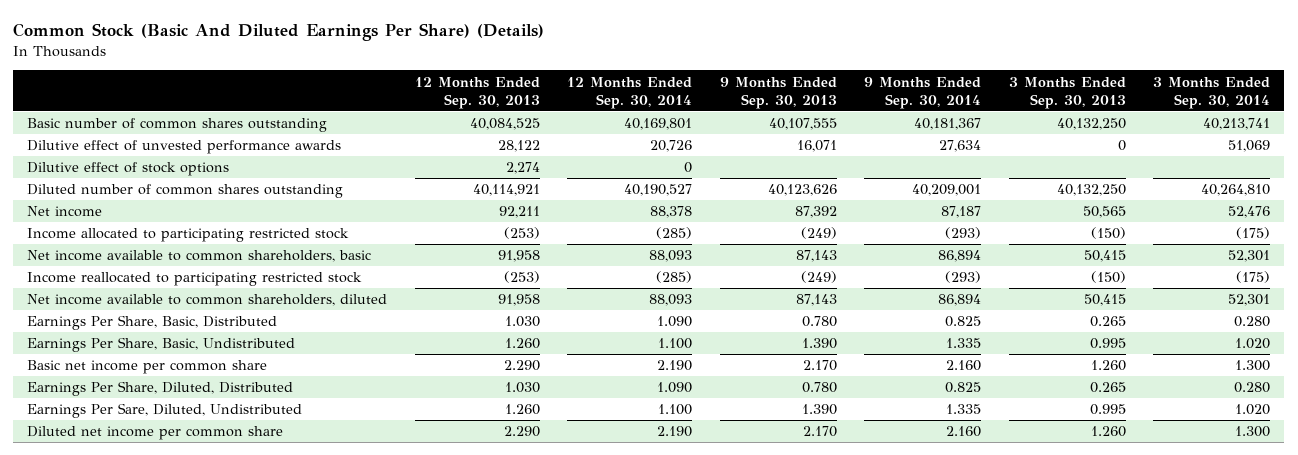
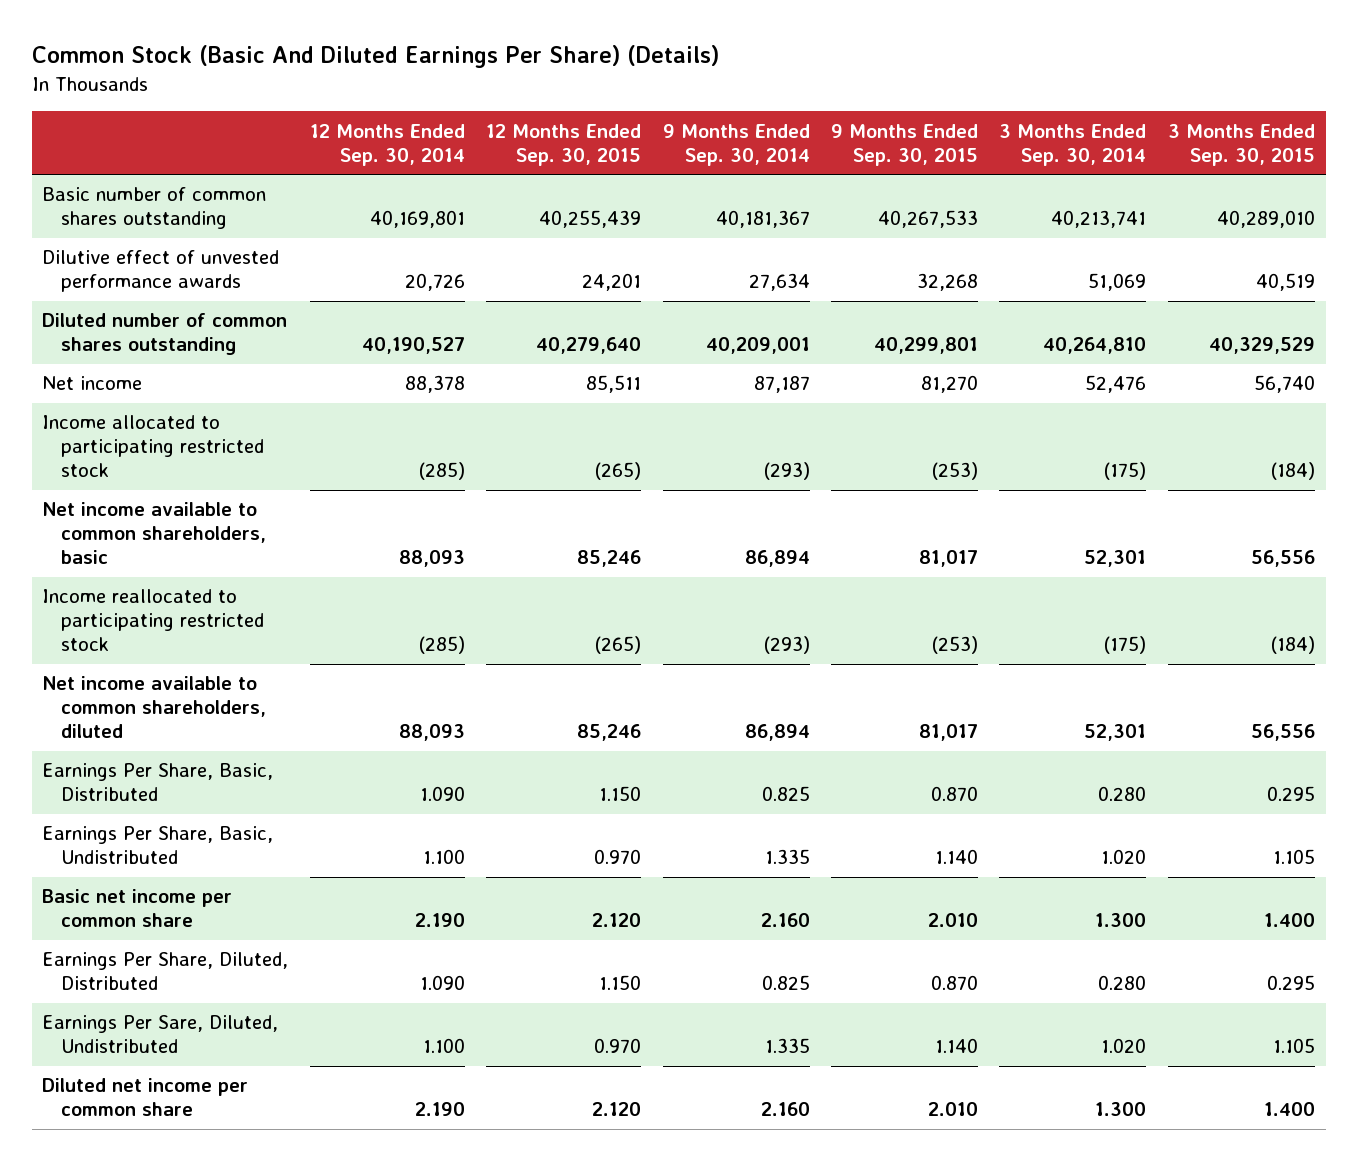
- | 12 Months Ended Sep. 30, 2013 | 12 Months Ended Sep. 30, 2014 | 9 Months Ended Sep. 30, 2013 | 9 Months Ended Sep. 30, 2014 | 3 Months Ended Sep. 30, 2013 | 3 Months Ended Sep. 30, 2014
+ | 12 Months Ended Sep. 30, 2014 | 12 Months Ended Sep. 30, 2015 | 9 Months Ended Sep. 30, 2014 | 9 Months Ended Sep. 30, 2015 | 3 Months Ended Sep. 30, 2014 | 3 Months Ended Sep. 30, 2015
- Dilutive effect of stock options | 2,274 | 0 | | | |

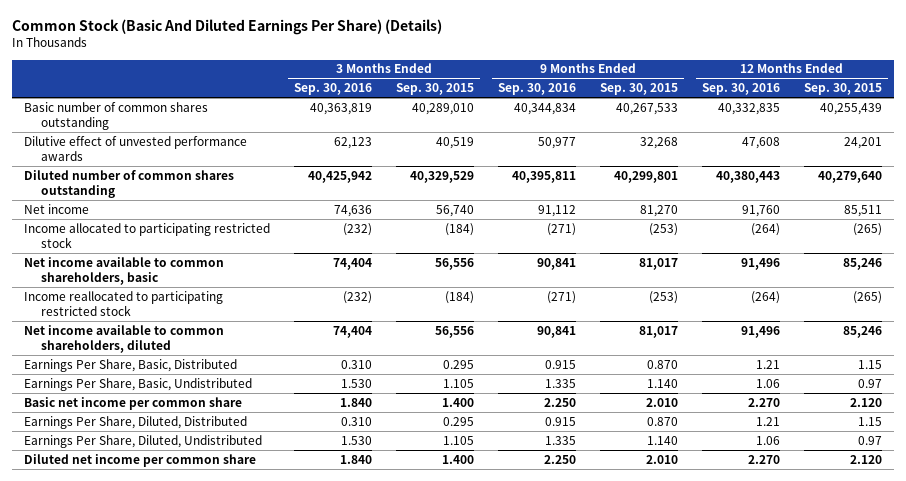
- | 12 Months Ended Sep. 30, 2014 | 12 Months Ended Sep. 30, 2015 | 9 Months Ended Sep. 30, 2014 | 9 Months Ended Sep. 30, 2015 | 3 Months Ended Sep. 30, 2014 | 3 Months Ended Sep. 30, 2015
+ | 3 Months Ended Sep. 30, 2016 | 3 Months Ended Sep. 30, 2015 | 9 Months Ended Sep. 30, 2016 | 9 Months Ended Sep. 30, 2015 | 12 Months Ended Sep. 30, 2016 | 12 Months Ended Sep. 30, 2015
- Earnings Per Share, Basic, Distributed | 1.090 | 1.150 | 0.825 | 0.870 | 0.280 | 0.295
- Earnings Per Share, Basic, Undistributed | 1.100 | 0.970 | 1.335 | 1.140 | 1.020 | 1.105
+ Earnings Per Share, Basic, Distributed | 0.310 | 0.295 | 0.915 | 0.870 | 1.21 | 1.15
+ Earnings Per Share, Basic, Undistributed | 1.530 | 1.105 | 1.335 | 1.140 | 1.06 | 0.97
- Earnings Per Share, Diluted, Distributed | 1.090 | 1.150 | 0.825 | 0.870 | 0.280 | 0.295
- Earnings Per Sare, Diluted, Undistributed | 1.100 | 0.970 | 1.335 | 1.140 | 1.020 | 1.105
+ Earnings Per Share, Diluted, Distributed | 0.310 | 0.295 | 0.915 | 0.870 | 1.21 | 1.15
+ Earnings Per Share, Diluted, Undistributed | 1.530 | 1.105 | 1.335 | 1.140 | 1.06 | 0.97

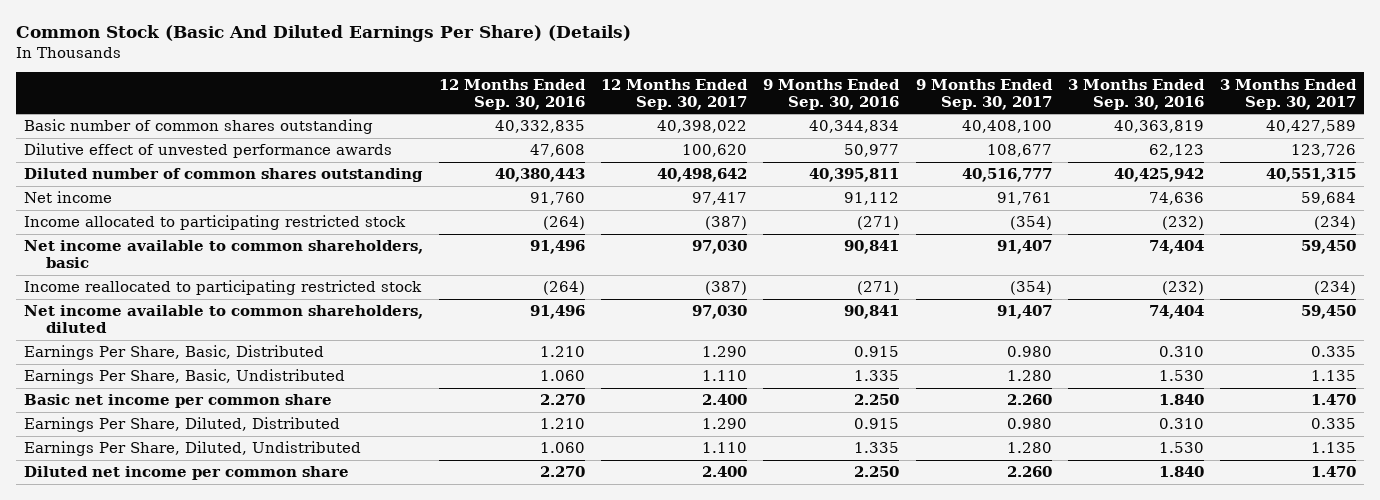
- | 3 Months Ended Sep. 30, 2016 | 3 Months Ended Sep. 30, 2015 | 9 Months Ended Sep. 30, 2016 | 9 Months Ended Sep. 30, 2015 | 12 Months Ended Sep. 30, 2016 | 12 Months Ended Sep. 30, 2015
+ | 12 Months Ended Sep. 30, 2016 | 12 Months Ended Sep. 30, 2017 | 9 Months Ended Sep. 30, 2016 | 9 Months Ended Sep. 30, 2017 | 3 Months Ended Sep. 30, 2016 | 3 Months Ended Sep. 30, 2017
- Earnings Per Share, Basic, Distributed | 0.310 | 0.295 | 0.915 | 0.870 | 1.21 | 1.15
- Earnings Per Share, Basic, Undistributed | 1.530 | 1.105 | 1.335 | 1.140 | 1.06 | 0.97
+ Earnings Per Share, Basic, Distributed | 1.210 | 1.290 | 0.915 | 0.980 | 0.310 | 0.335
+ Earnings Per Share, Basic, Undistributed | 1.060 | 1.110 | 1.335 | 1.280 | 1.530 | 1.135
- Earnings Per Share, Diluted, Distributed | 0.310 | 0.295 | 0.915 | 0.870 | 1.21 | 1.15
- Earnings Per Share, Diluted, Undistributed | 1.530 | 1.105 | 1.335 | 1.140 | 1.06 | 0.97
+ Earnings Per Share, Diluted, Distributed | 1.210 | 1.290 | 0.915 | 0.980 | 0.310 | 0.335
+ Earnings Per Share, Diluted, Undistributed | 1.060 | 1.110 | 1.335 | 1.280 | 1.530 | 1.135

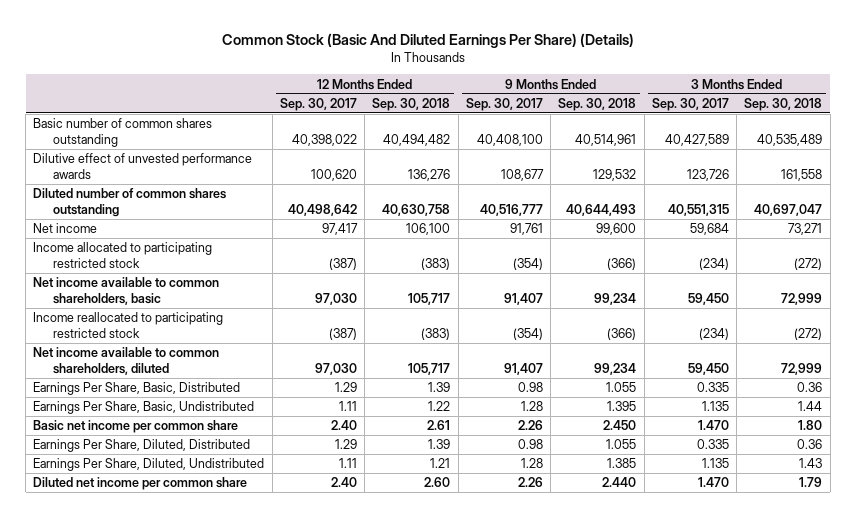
- | 12 Months Ended Sep. 30, 2016 | 12 Months Ended Sep. 30, 2017 | 9 Months Ended Sep. 30, 2016 | 9 Months Ended Sep. 30, 2017 | 3 Months Ended Sep. 30, 2016 | 3 Months Ended Sep. 30, 2017
+ | 12 Months Ended Sep. 30, 2017 | 12 Months Ended Sep. 30, 2018 | 9 Months Ended Sep. 30, 2017 | 9 Months Ended Sep. 30, 2018 | 3 Months Ended Sep. 30, 2017 | 3 Months Ended Sep. 30, 2018
- Earnings Per Share, Basic, Distributed | 1.210 | 1.290 | 0.915 | 0.980 | 0.310 | 0.335
- Earnings Per Share, Basic, Undistributed | 1.060 | 1.110 | 1.335 | 1.280 | 1.530 | 1.135
- Basic net income per common share | 2.270 | 2.400 | 2.250 | 2.260 | 1.840 | 1.470
- Earnings Per Share, Diluted, Distributed | 1.210 | 1.290 | 0.915 | 0.980 | 0.310 | 0.335
- Earnings Per Share, Diluted, Undistributed | 1.060 | 1.110 | 1.335 | 1.280 | 1.530 | 1.135
- Diluted net income per common share | 2.270 | 2.400 | 2.250 | 2.260 | 1.840 | 1.470
+ Earnings Per Share, Basic, Distributed | 1.29 | 1.39 | 0.98 | 1.055 | 0.335 | 0.36
+ Earnings Per Share, Basic, Undistributed | 1.11 | 1.22 | 1.28 | 1.395 | 1.135 | 1.44
+ Basic net income per common share | 2.40 | 2.61 | 2.26 | 2.450 | 1.470 | 1.80
+ Earnings Per Share, Diluted, Distributed | 1.29 | 1.39 | 0.98 | 1.055 | 0.335 | 0.36
+ Earnings Per Share, Diluted, Undistributed | 1.11 | 1.21 | 1.28 | 1.385 | 1.135 | 1.43
+ Diluted net income per common share | 2.40 | 2.60 | 2.26 | 2.440 | 1.470 | 1.79

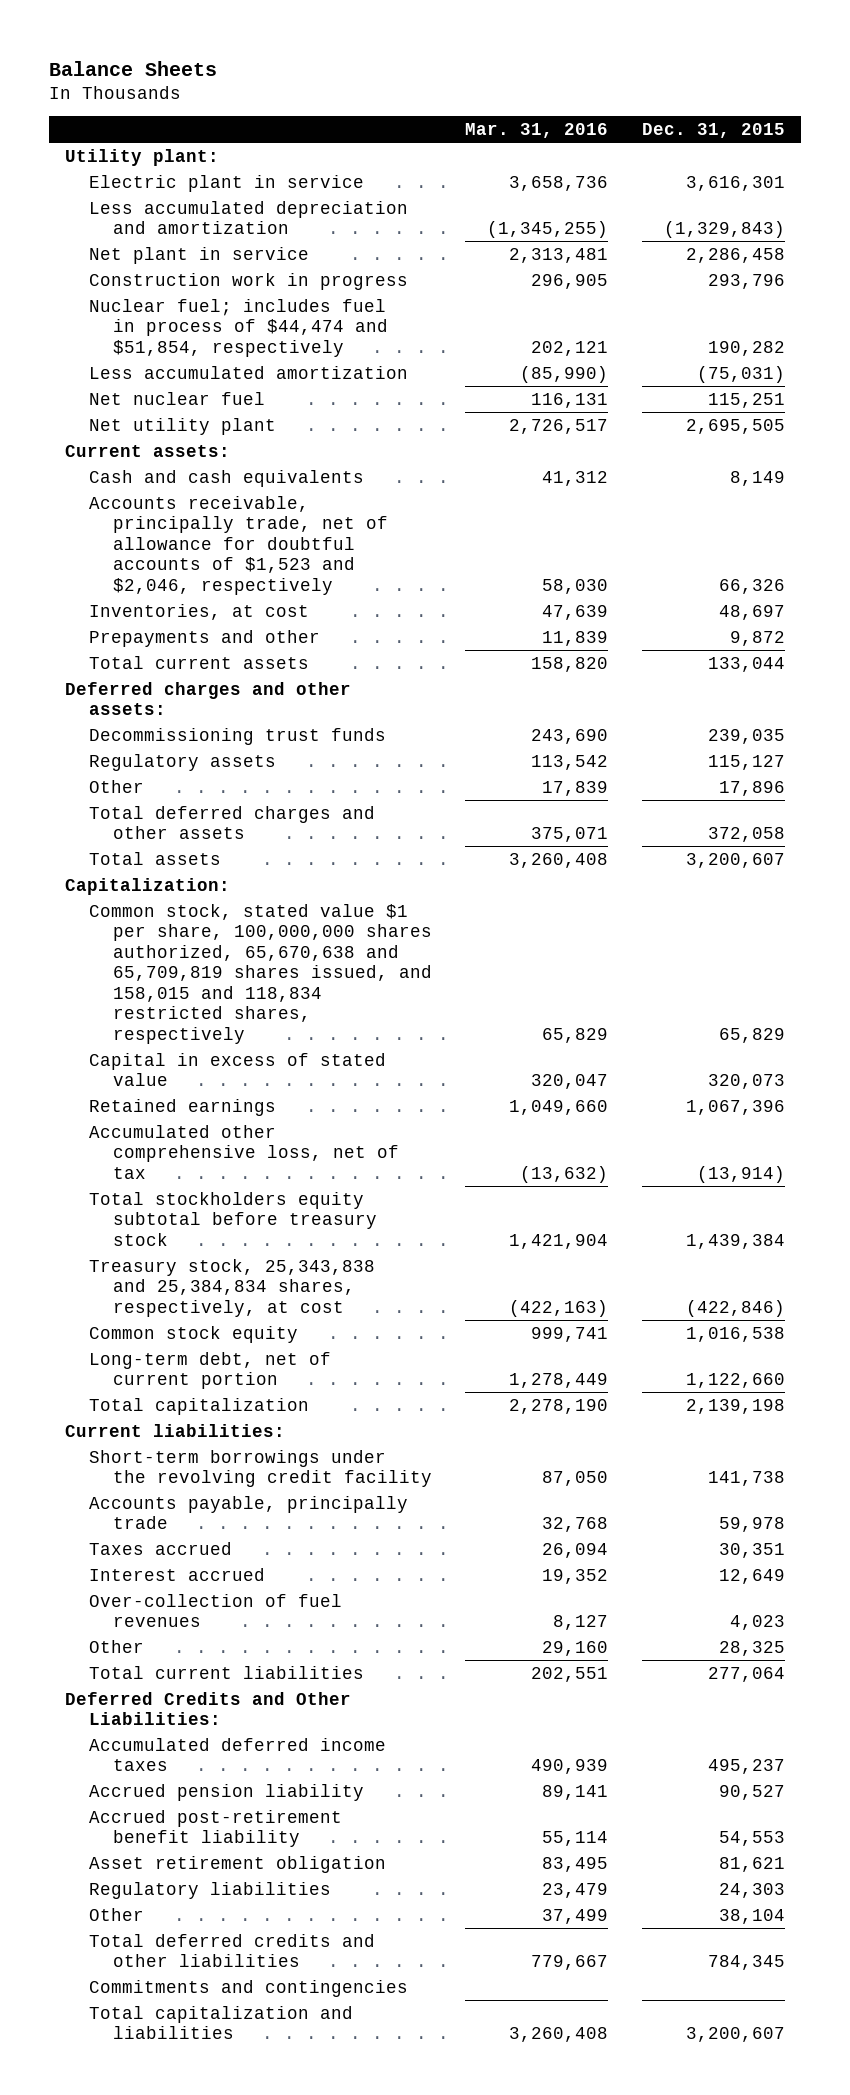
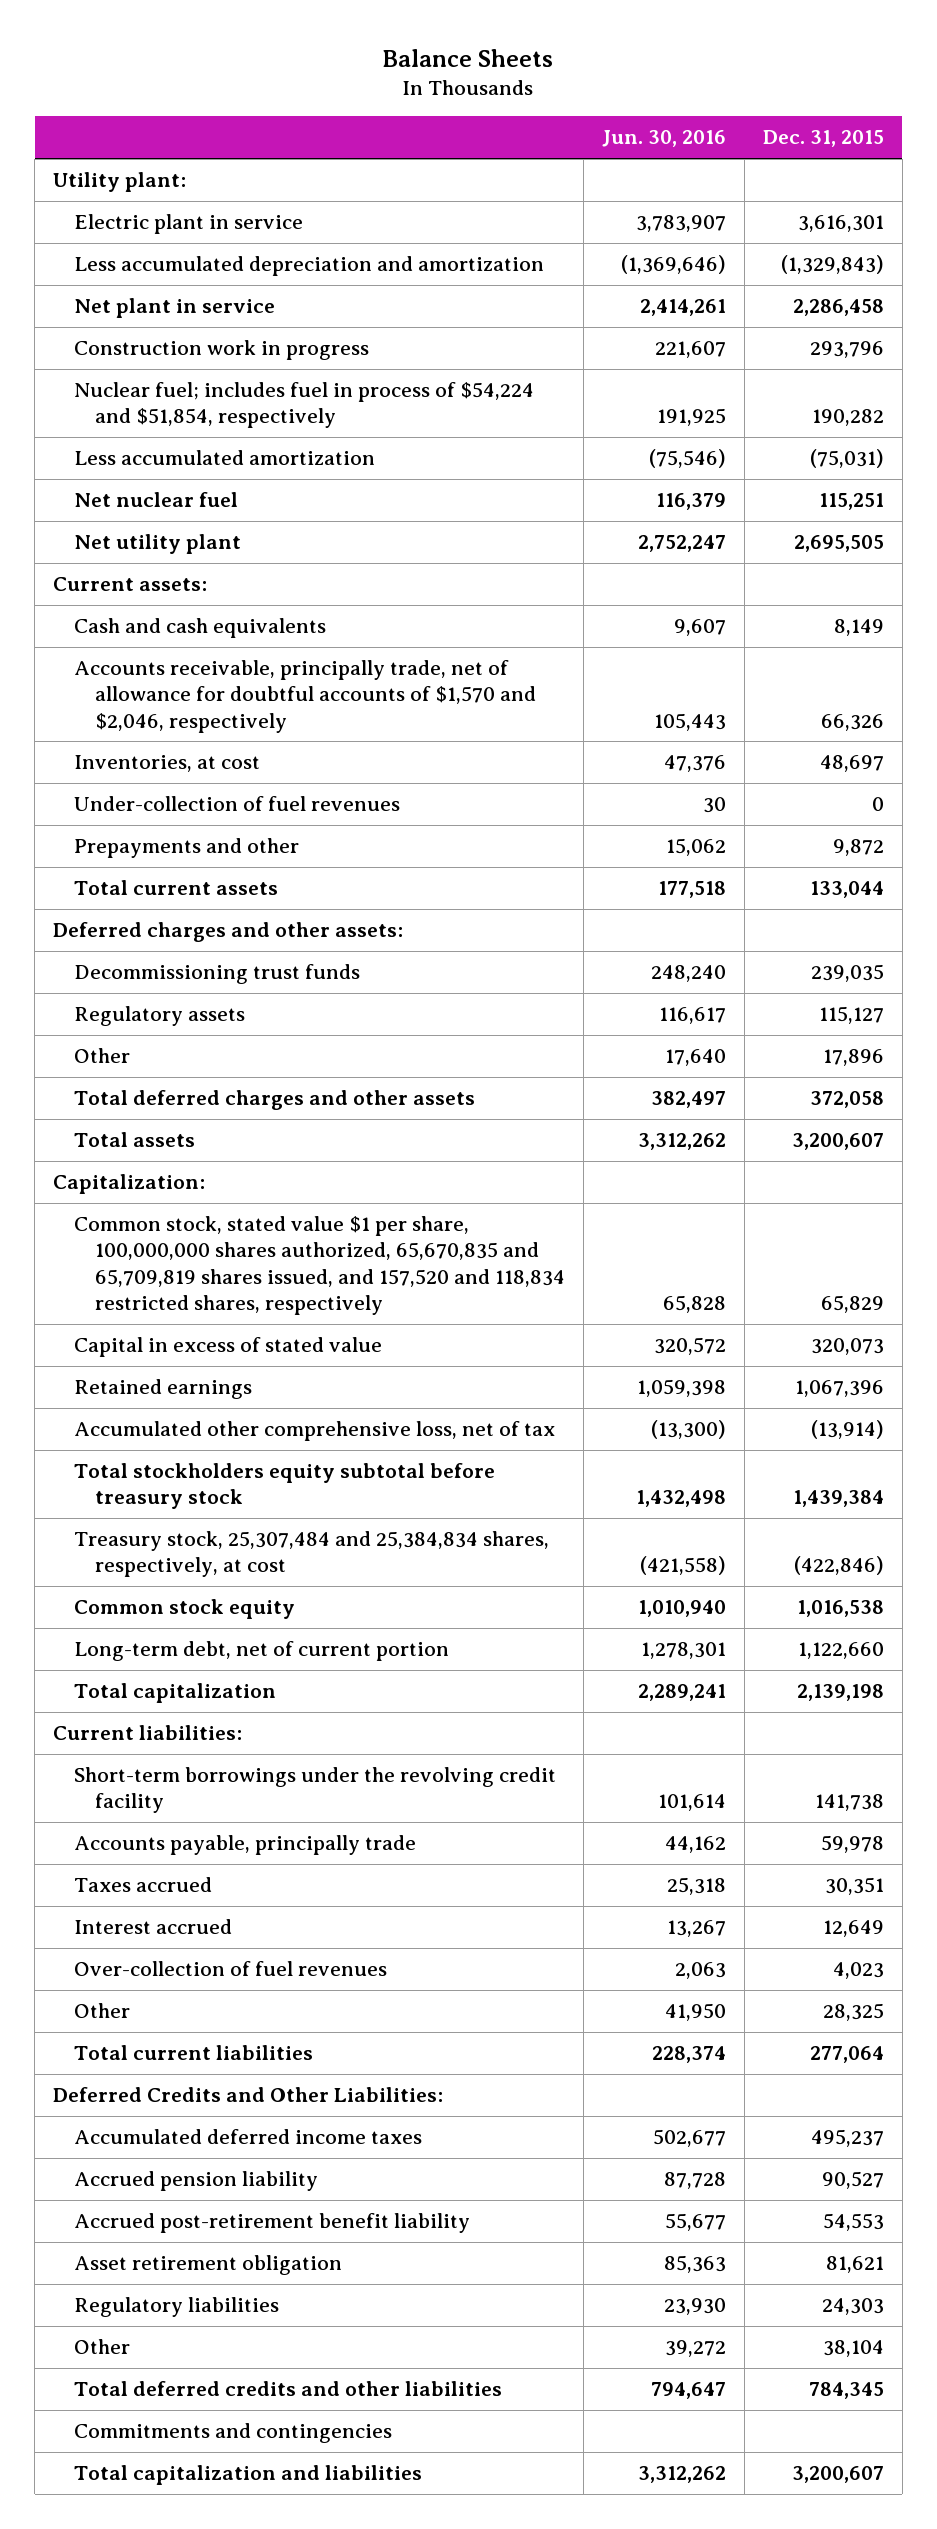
- | Mar. 31, 2016 | Dec. 31, 2015
+ | Jun. 30, 2016 | Dec. 31, 2015
- Nuclear fuel; includes fuel in process of $44,474 and $51,854, respectively | 202,121 | 190,282
+ Nuclear fuel; includes fuel in process of $54,224 and $51,854, respectively | 191,925 | 190,282
- Accounts receivable, principally trade, net of allowance for doubtful accounts of $1,523 and $2,046, respectively | 58,030 | 66,326
+ Accounts receivable, principally trade, net of allowance for doubtful accounts of $1,570 and $2,046, respectively | 105,443 | 66,326
+ Under-collection of fuel revenues | 30 | 0
- Common stock, stated value $1 per share, 100,000,000 shares authorized, 65,670,638 and 65,709,819 shares issued, and 158,015 and 118,834 restricted shares, respectively | 65,829 | 65,829
+ Common stock, stated value $1 per share, 100,000,000 shares authorized, 65,670,835 and 65,709,819 shares issued, and 157,520 and 118,834 restricted shares, respectively | 65,828 | 65,829
- Treasury stock, 25,343,838 and 25,384,834 shares, respectively, at cost | (422,163) | (422,846)
+ Treasury stock, 25,307,484 and 25,384,834 shares, respectively, at cost | (421,558) | (422,846)

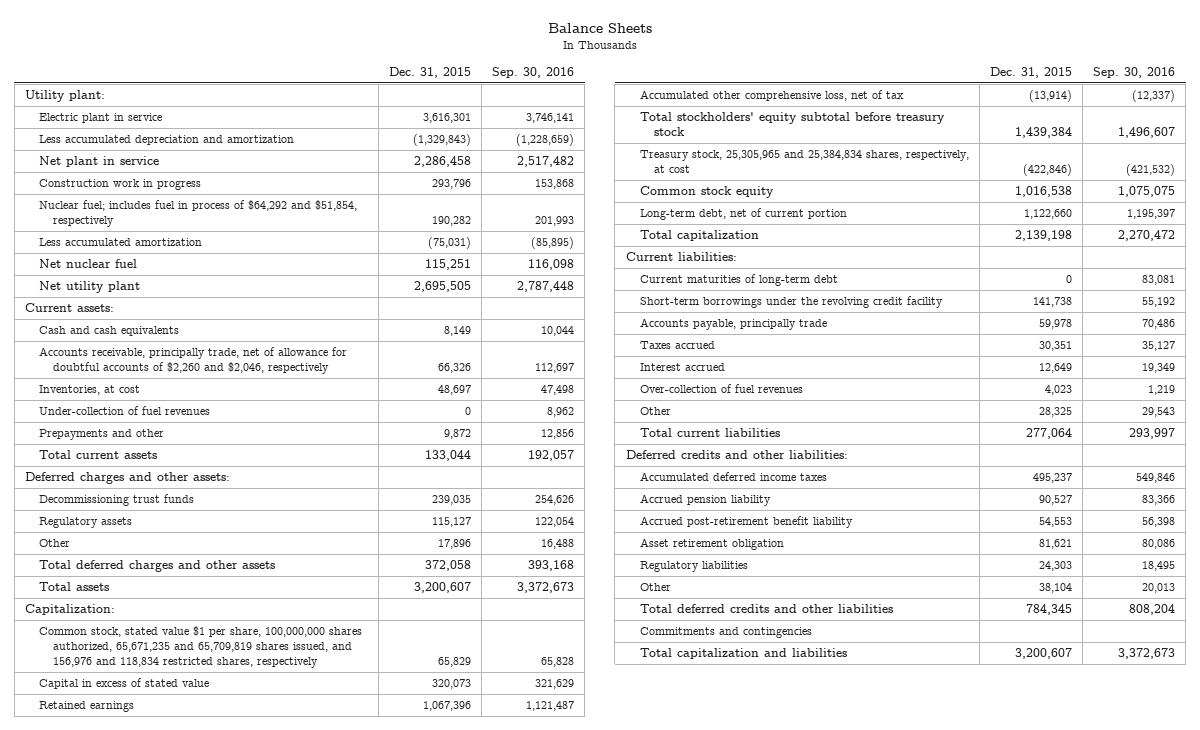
- | Jun. 30, 2016 | Dec. 31, 2015
+ | Dec. 31, 2015 | Sep. 30, 2016
- Nuclear fuel; includes fuel in process of $54,224 and $51,854, respectively | 191,925 | 190,282
+ Nuclear fuel; includes fuel in process of $64,292 and $51,854, respectively | 190,282 | 201,993
- Accounts receivable, principally trade, net of allowance for doubtful accounts of $1,570 and $2,046, respectively | 105,443 | 66,326
+ Accounts receivable, principally trade, net of allowance for doubtful accounts of $2,260 and $2,046, respectively | 66,326 | 112,697
- Common stock, stated value $1 per share, 100,000,000 shares authorized, 65,670,835 and 65,709,819 shares issued, and 157,520 and 118,834 restricted shares, respectively | 65,828 | 65,829
+ Common stock, stated value $1 per share, 100,000,000 shares authorized, 65,671,235 and 65,709,819 shares issued, and 156,976 and 118,834 restricted shares, respectively | 65,829 | 65,828
- Total stockholders equity subtotal before treasury stock | 1,432,498 | 1,439,384
- Treasury stock, 25,307,484 and 25,384,834 shares, respectively, at cost | (421,558) | (422,846)
+ Total stockholders' equity subtotal before treasury stock | 1,439,384 | 1,496,607
+ Treasury stock, 25,305,965 and 25,384,834 shares, respectively, at cost | (422,846) | (421,532)
+ Current maturities of long-term debt | 0 | 83,081
- Deferred Credits and Other Liabilities:
+ Deferred credits and other liabilities:

